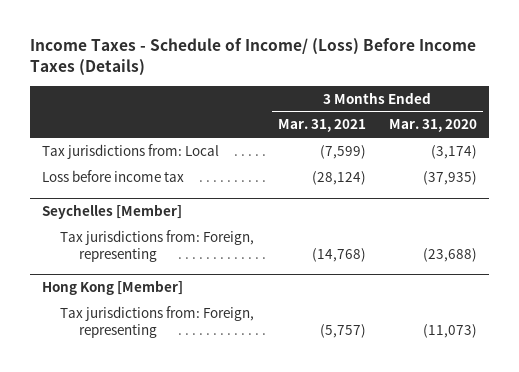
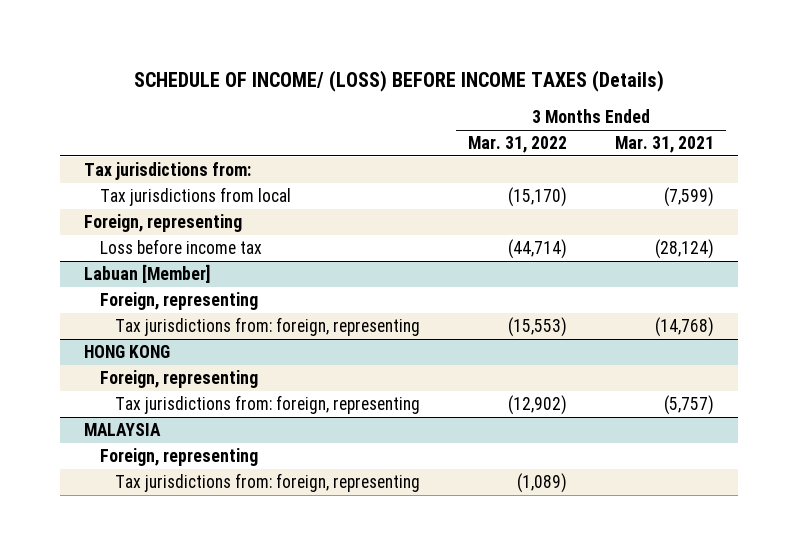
- Income Taxes - Schedule of Income/ (Loss) Before Income Taxes (Details)
+ SCHEDULE OF INCOME/ (LOSS) BEFORE INCOME TAXES (Details)
- | 3 Months Ended Mar. 31, 2021 | 3 Months Ended Mar. 31, 2020
+ | 3 Months Ended Mar. 31, 2022 | 3 Months Ended Mar. 31, 2021
- Tax jurisdictions from: Local | (7,599) | (3,174)
+ Tax jurisdictions from:
+ Tax jurisdictions from local | (15,170) | (7,599)
+ Foreign, representing
- Seychelles [Member]
- Tax jurisdictions from: Foreign, representing | (14,768) | (23,688)
- Hong Kong [Member]
- Tax jurisdictions from: Foreign, representing | (5,757) | (11,073)
+ Labuan [Member]
+ Foreign, representing
+ Tax jurisdictions from: foreign, representing | (15,553) | (14,768)
+ HONG KONG
+ Foreign, representing
+ Tax jurisdictions from: foreign, representing | (12,902) | (5,757)
+ MALAYSIA
+ Foreign, representing
+ Tax jurisdictions from: foreign, representing | (1,089) |

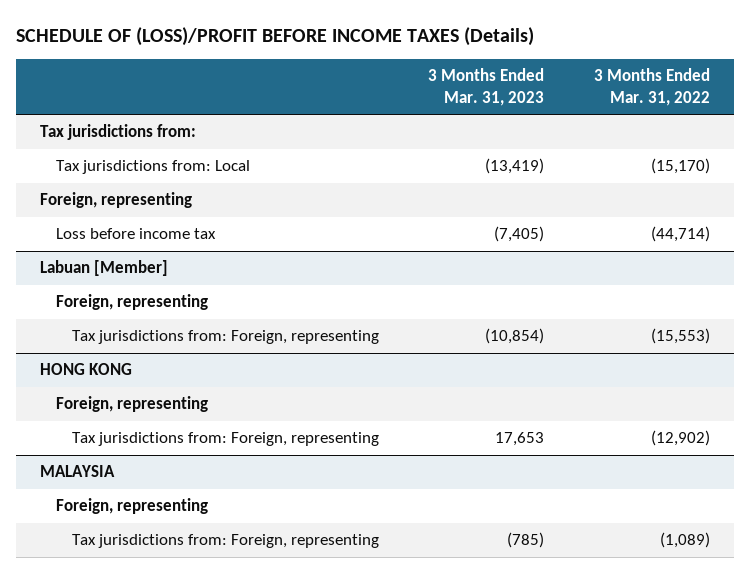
- SCHEDULE OF INCOME/ (LOSS) BEFORE INCOME TAXES (Details)
+ SCHEDULE OF (LOSS)/PROFIT BEFORE INCOME TAXES (Details)
- | 3 Months Ended Mar. 31, 2022 | 3 Months Ended Mar. 31, 2021
+ | 3 Months Ended Mar. 31, 2023 | 3 Months Ended Mar. 31, 2022
- Tax jurisdictions from local | (15,170) | (7,599)
+ Tax jurisdictions from: Local | (13,419) | (15,170)
@ Labuan [Member]
- Tax jurisdictions from: foreign, representing | (15,553) | (14,768)
+ Tax jurisdictions from: Foreign, representing | (10,854) | (15,553)
@ HONG KONG
- Tax jurisdictions from: foreign, representing | (12,902) | (5,757)
+ Tax jurisdictions from: Foreign, representing | 17,653 | (12,902)
@ MALAYSIA
- Tax jurisdictions from: foreign, representing | (1,089) |
+ Tax jurisdictions from: Foreign, representing | (785) | (1,089)

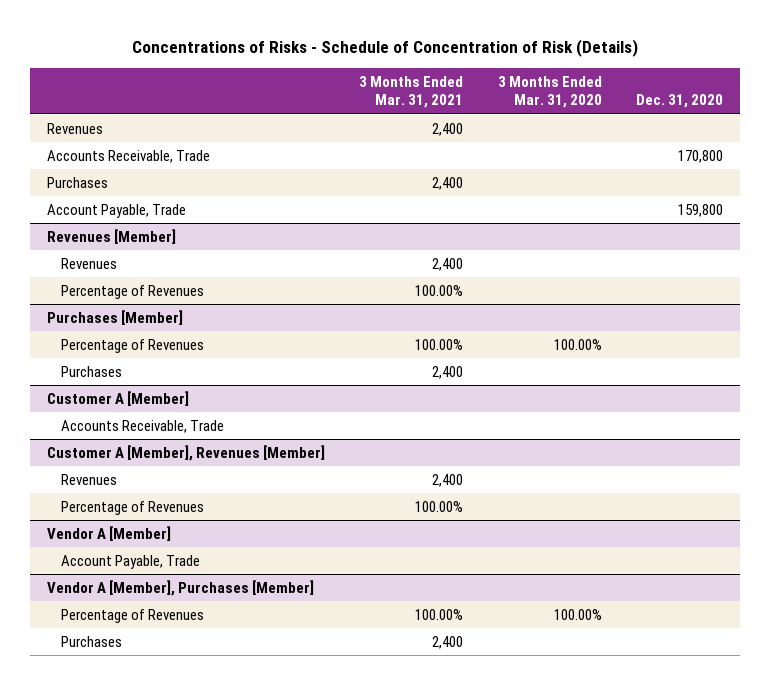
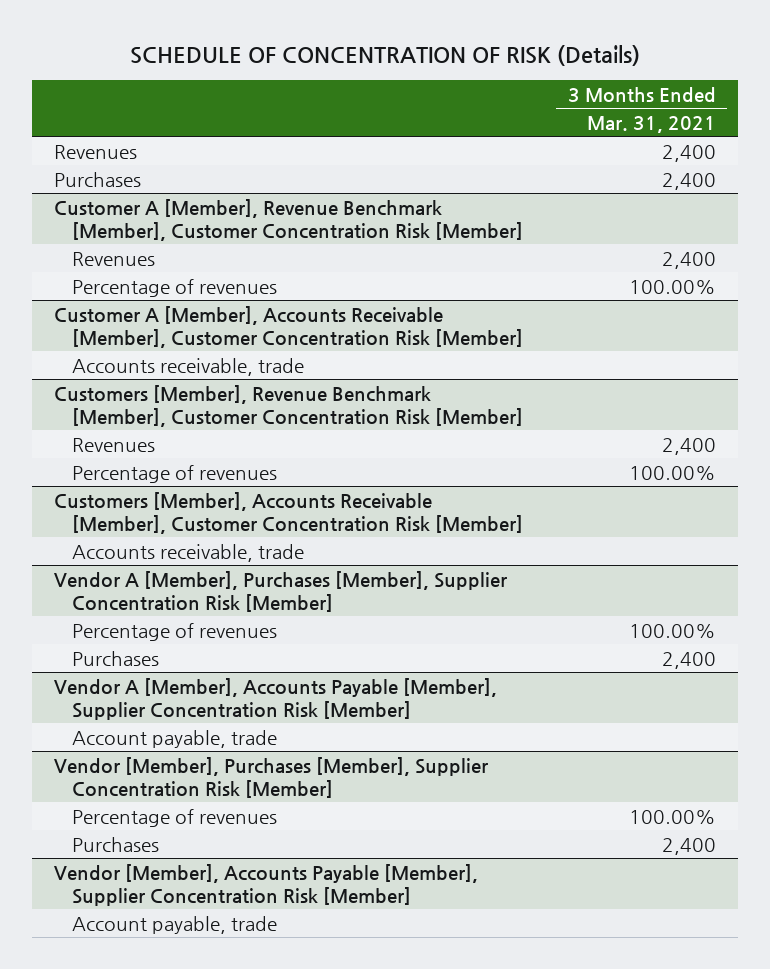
- Concentrations of Risks - Schedule of Concentration of Risk (Details)
+ SCHEDULE OF CONCENTRATION OF RISK (Details)
- | 3 Months Ended Mar. 31, 2021 | 3 Months Ended Mar. 31, 2020 | Dec. 31, 2020
+ | 3 Months Ended Mar. 31, 2021
- Accounts Receivable, Trade | | | 170,800
- Account Payable, Trade | | | 159,800
- Revenues [Member]
+ Customer A [Member], Revenue Benchmark [Member], Customer Concentration Risk [Member]
- Percentage of Revenues | 100.00% | |
- Purchases [Member]
- Percentage of Revenues | 100.00% | 100.00% |
- Purchases | 2,400 | |
- Customer A [Member]
- Accounts Receivable, Trade
- Customer A [Member], Revenues [Member]
+ Percentage of revenues | 100.00%
+ Customer A [Member], Accounts Receivable [Member], Customer Concentration Risk [Member]
+ Accounts receivable, trade
+ Customers [Member], Revenue Benchmark [Member], Customer Concentration Risk [Member]
- Percentage of Revenues | 100.00% | |
- Vendor A [Member]
- Account Payable, Trade
- Vendor A [Member], Purchases [Member]
- Percentage of Revenues | 100.00% | 100.00% |
+ Percentage of revenues | 100.00%
+ Customers [Member], Accounts Receivable [Member], Customer Concentration Risk [Member]
+ Accounts receivable, trade
+ Vendor A [Member], Purchases [Member], Supplier Concentration Risk [Member]
+ Percentage of revenues | 100.00%
+ Vendor A [Member], Accounts Payable [Member], Supplier Concentration Risk [Member]
+ Account payable, trade
+ Vendor [Member], Purchases [Member], Supplier Concentration Risk [Member]
+ Percentage of revenues | 100.00%
+ Purchases | 2,400
+ Vendor [Member], Accounts Payable [Member], Supplier Concentration Risk [Member]
+ Account payable, trade

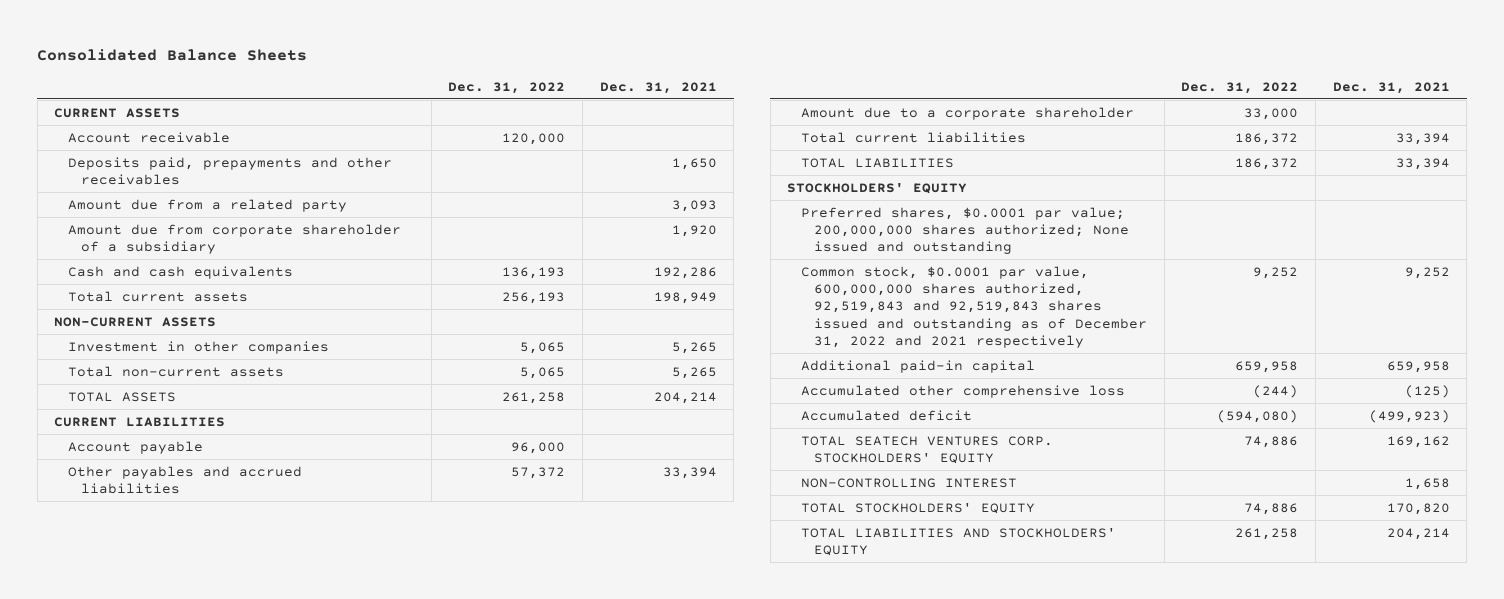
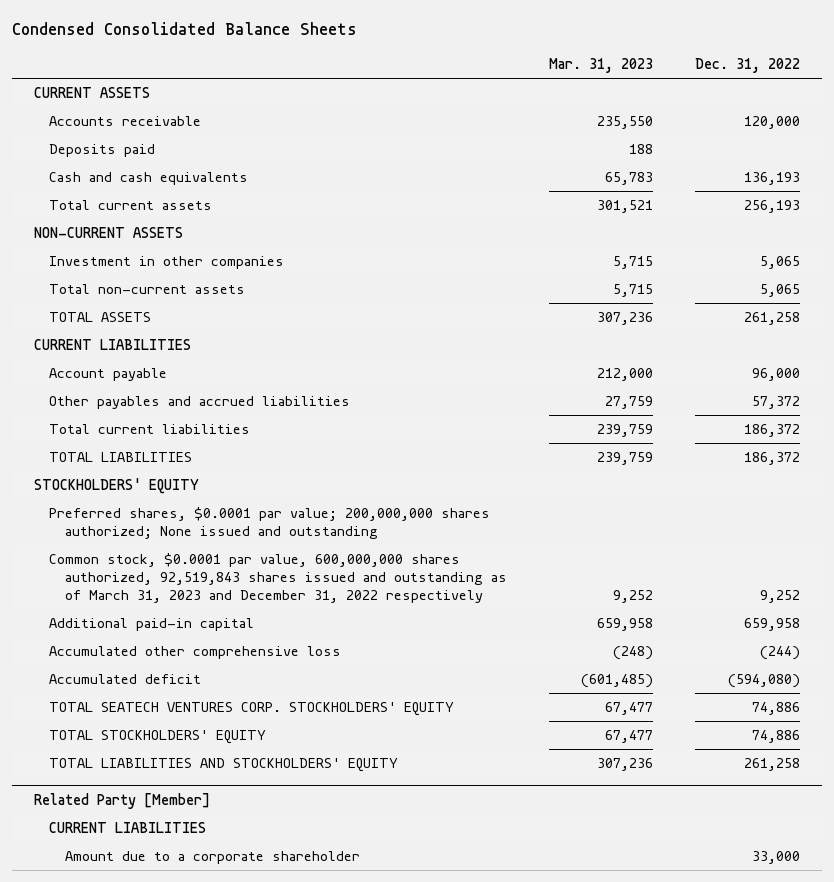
- Consolidated Balance Sheets
+ Condensed Consolidated Balance Sheets
- | Dec. 31, 2022 | Dec. 31, 2021
+ | Mar. 31, 2023 | Dec. 31, 2022
- Account receivable | 120,000 |
- Deposits paid, prepayments and other receivables | | 1,650
- Amount due from a related party | | 3,093
- Amount due from corporate shareholder of a subsidiary | | 1,920
+ Accounts receivable | 235,550 | 120,000
+ Deposits paid | 188 |
- Amount due to a corporate shareholder | 33,000 |
- Common stock, $0.0001 par value, 600,000,000 shares authorized, 92,519,843 and 92,519,843 shares issued and outstanding as of December 31, 2022 and 2021 respectively | 9,252 | 9,252
+ Common stock, $0.0001 par value, 600,000,000 shares authorized, 92,519,843 shares issued and outstanding as of March 31, 2023 and December 31, 2022 respectively | 9,252 | 9,252
- NON-CONTROLLING INTEREST | | 1,658
+ Related Party [Member]
+ CURRENT LIABILITIES
+ Amount due to a corporate shareholder | | 33,000

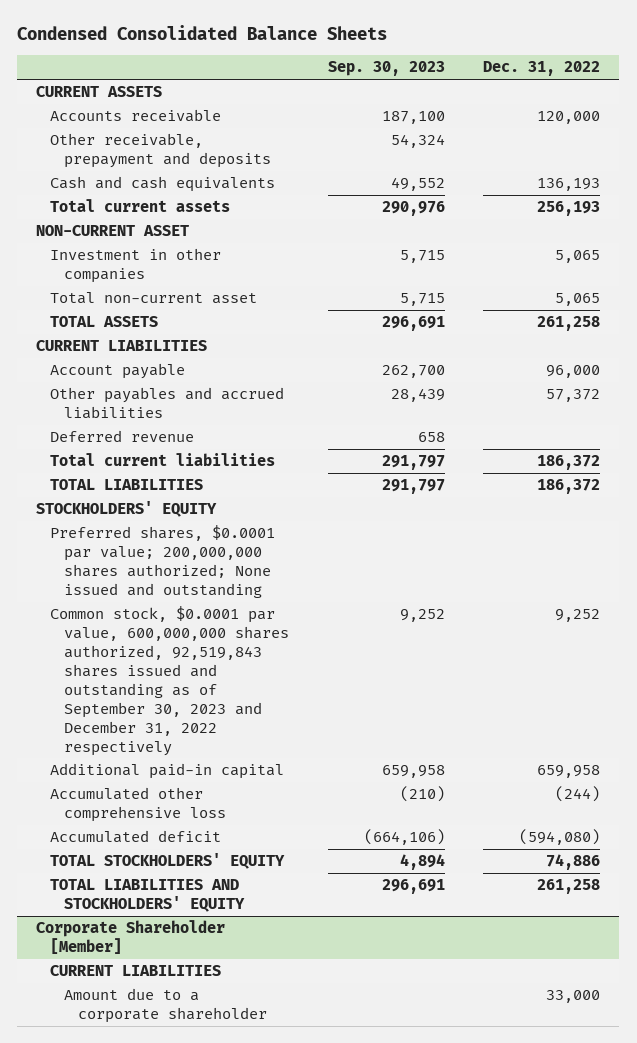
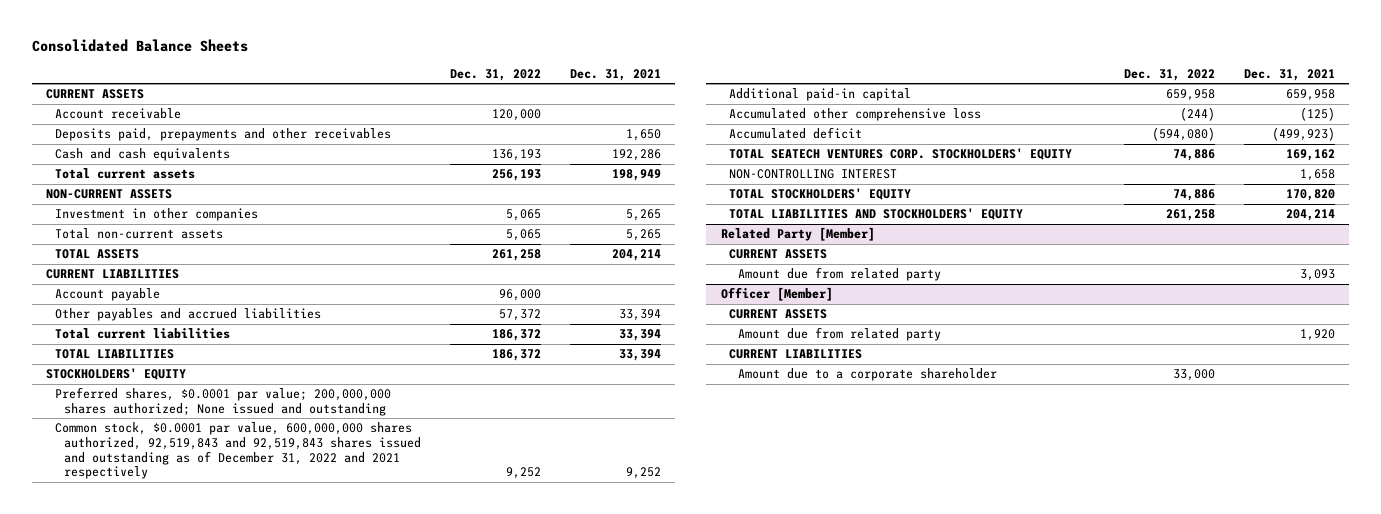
- Condensed Consolidated Balance Sheets
+ Consolidated Balance Sheets
- | Sep. 30, 2023 | Dec. 31, 2022
+ | Dec. 31, 2022 | Dec. 31, 2021
- Accounts receivable | 187,100 | 120,000
- Other receivable, prepayment and deposits | 54,324 |
+ Account receivable | 120,000 |
+ Deposits paid, prepayments and other receivables | | 1,650
- NON-CURRENT ASSET
+ NON-CURRENT ASSETS
- Total non-current asset | 5,715 | 5,065
+ Total non-current assets | 5,065 | 5,265
- Deferred revenue | 658 |
- Common stock, $0.0001 par value, 600,000,000 shares authorized, 92,519,843 shares issued and outstanding as of September 30, 2023 and December 31, 2022 respectively | 9,252 | 9,252
+ Common stock, $0.0001 par value, 600,000,000 shares authorized, 92,519,843 and 92,519,843 shares issued and outstanding as of December 31, 2022 and 2021 respectively | 9,252 | 9,252
+ TOTAL SEATECH VENTURES CORP. STOCKHOLDERS' EQUITY | 74,886 | 169,162
+ NON-CONTROLLING INTEREST | | 1,658
- Corporate Shareholder [Member]
+ Related Party [Member]
+ CURRENT ASSETS
+ Amount due from related party | | 3,093
+ Officer [Member]
+ CURRENT ASSETS
+ Amount due from related party | | 1,920

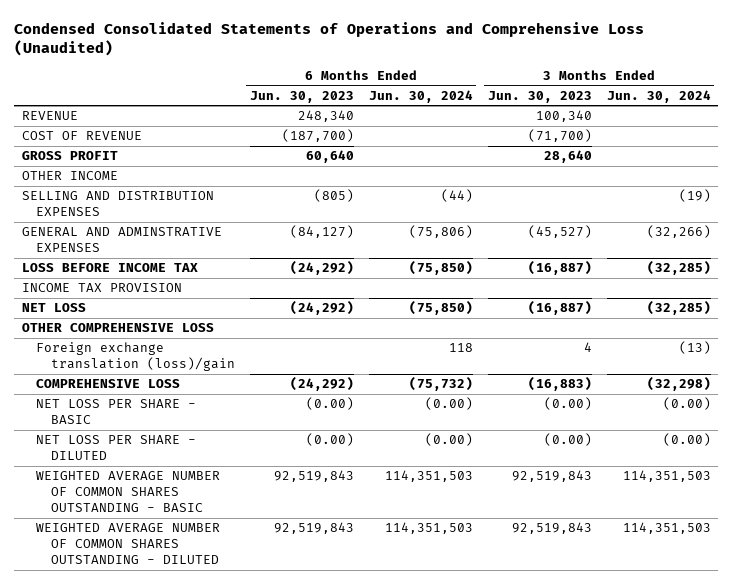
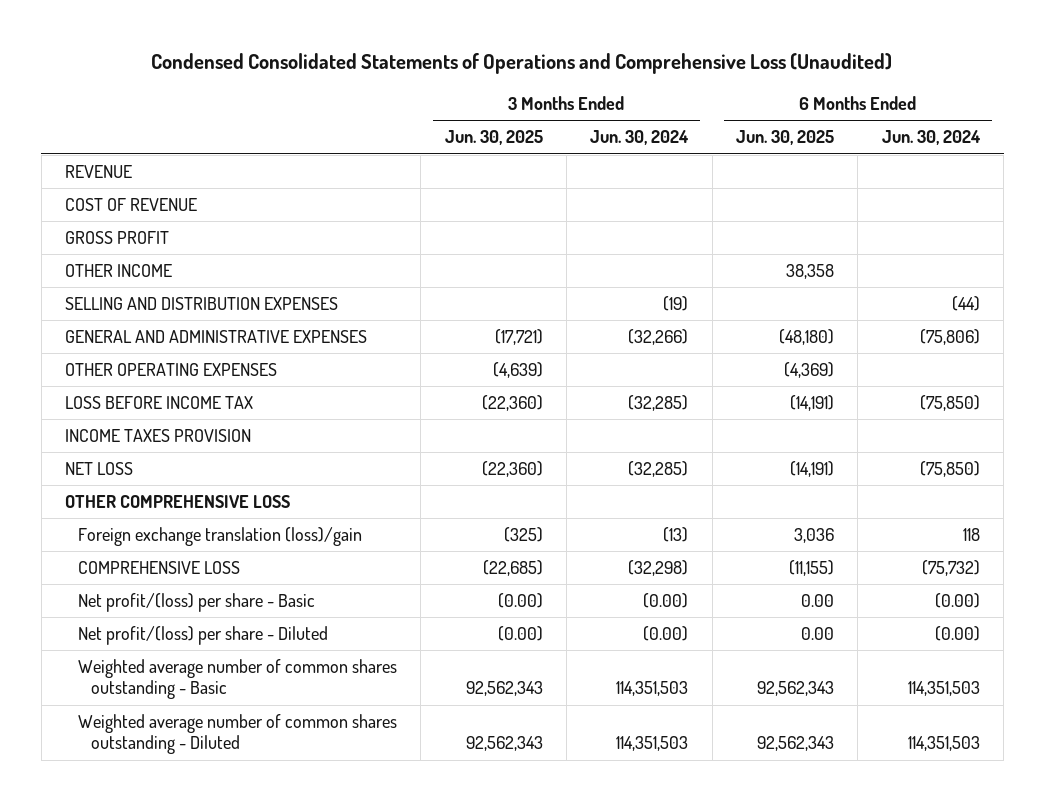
- | 6 Months Ended Jun. 30, 2023 | 6 Months Ended Jun. 30, 2024 | 3 Months Ended Jun. 30, 2023 | 3 Months Ended Jun. 30, 2024
+ | 3 Months Ended Jun. 30, 2025 | 3 Months Ended Jun. 30, 2024 | 6 Months Ended Jun. 30, 2025 | 6 Months Ended Jun. 30, 2024
- GENERAL AND ADMINSTRATIVE EXPENSES | (84,127) | (75,806) | (45,527) | (32,266)
+ GENERAL AND ADMINISTRATIVE EXPENSES | (17,721) | (32,266) | (48,180) | (75,806)
+ OTHER OPERATING EXPENSES | (4,639) | | (4,369) |
- INCOME TAX PROVISION
+ INCOME TAXES PROVISION
- NET LOSS PER SHARE - BASIC | (0.00) | (0.00) | (0.00) | (0.00)
- NET LOSS PER SHARE - DILUTED | (0.00) | (0.00) | (0.00) | (0.00)
- WEIGHTED AVERAGE NUMBER OF COMMON SHARES OUTSTANDING - BASIC | 92,519,843 | 114,351,503 | 92,519,843 | 114,351,503
- WEIGHTED AVERAGE NUMBER OF COMMON SHARES OUTSTANDING - DILUTED | 92,519,843 | 114,351,503 | 92,519,843 | 114,351,503
+ Net profit/(loss) per share - Basic | (0.00) | (0.00) | 0.00 | (0.00)
+ Net profit/(loss) per share - Diluted | (0.00) | (0.00) | 0.00 | (0.00)
+ Weighted average number of common shares outstanding - Basic | 92,562,343 | 114,351,503 | 92,562,343 | 114,351,503
+ Weighted average number of common shares outstanding - Diluted | 92,562,343 | 114,351,503 | 92,562,343 | 114,351,503

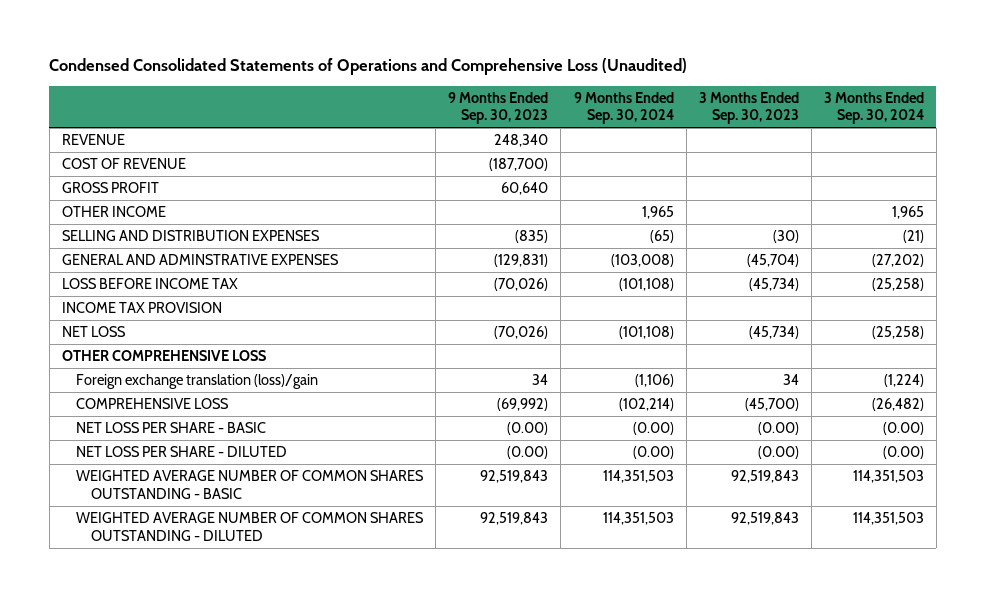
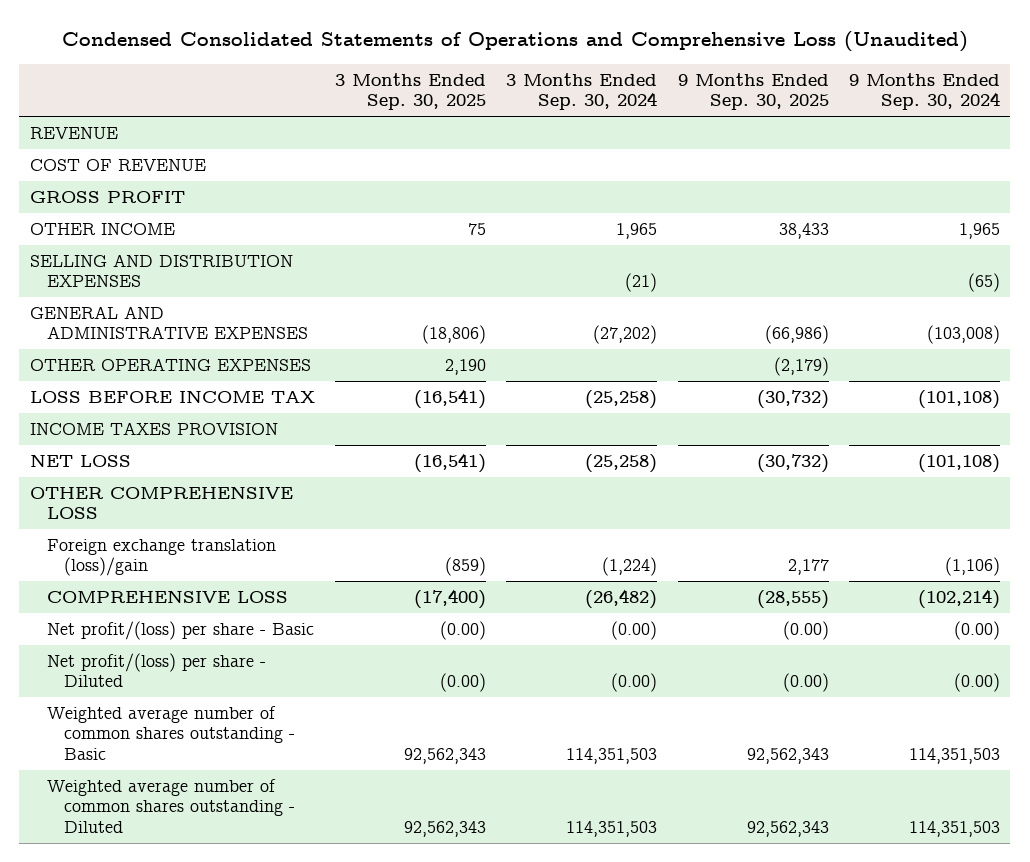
- | 9 Months Ended Sep. 30, 2023 | 9 Months Ended Sep. 30, 2024 | 3 Months Ended Sep. 30, 2023 | 3 Months Ended Sep. 30, 2024
+ | 3 Months Ended Sep. 30, 2025 | 3 Months Ended Sep. 30, 2024 | 9 Months Ended Sep. 30, 2025 | 9 Months Ended Sep. 30, 2024
- GENERAL AND ADMINSTRATIVE EXPENSES | (129,831) | (103,008) | (45,704) | (27,202)
+ GENERAL AND ADMINISTRATIVE EXPENSES | (18,806) | (27,202) | (66,986) | (103,008)
+ OTHER OPERATING EXPENSES | 2,190 | | (2,179) |
- INCOME TAX PROVISION
+ INCOME TAXES PROVISION
- NET LOSS PER SHARE - BASIC | (0.00) | (0.00) | (0.00) | (0.00)
- NET LOSS PER SHARE - DILUTED | (0.00) | (0.00) | (0.00) | (0.00)
- WEIGHTED AVERAGE NUMBER OF COMMON SHARES OUTSTANDING - BASIC | 92,519,843 | 114,351,503 | 92,519,843 | 114,351,503
- WEIGHTED AVERAGE NUMBER OF COMMON SHARES OUTSTANDING - DILUTED | 92,519,843 | 114,351,503 | 92,519,843 | 114,351,503
+ Net profit/(loss) per share - Basic | (0.00) | (0.00) | (0.00) | (0.00)
+ Net profit/(loss) per share - Diluted | (0.00) | (0.00) | (0.00) | (0.00)
+ Weighted average number of common shares outstanding - Basic | 92,562,343 | 114,351,503 | 92,562,343 | 114,351,503
+ Weighted average number of common shares outstanding - Diluted | 92,562,343 | 114,351,503 | 92,562,343 | 114,351,503

